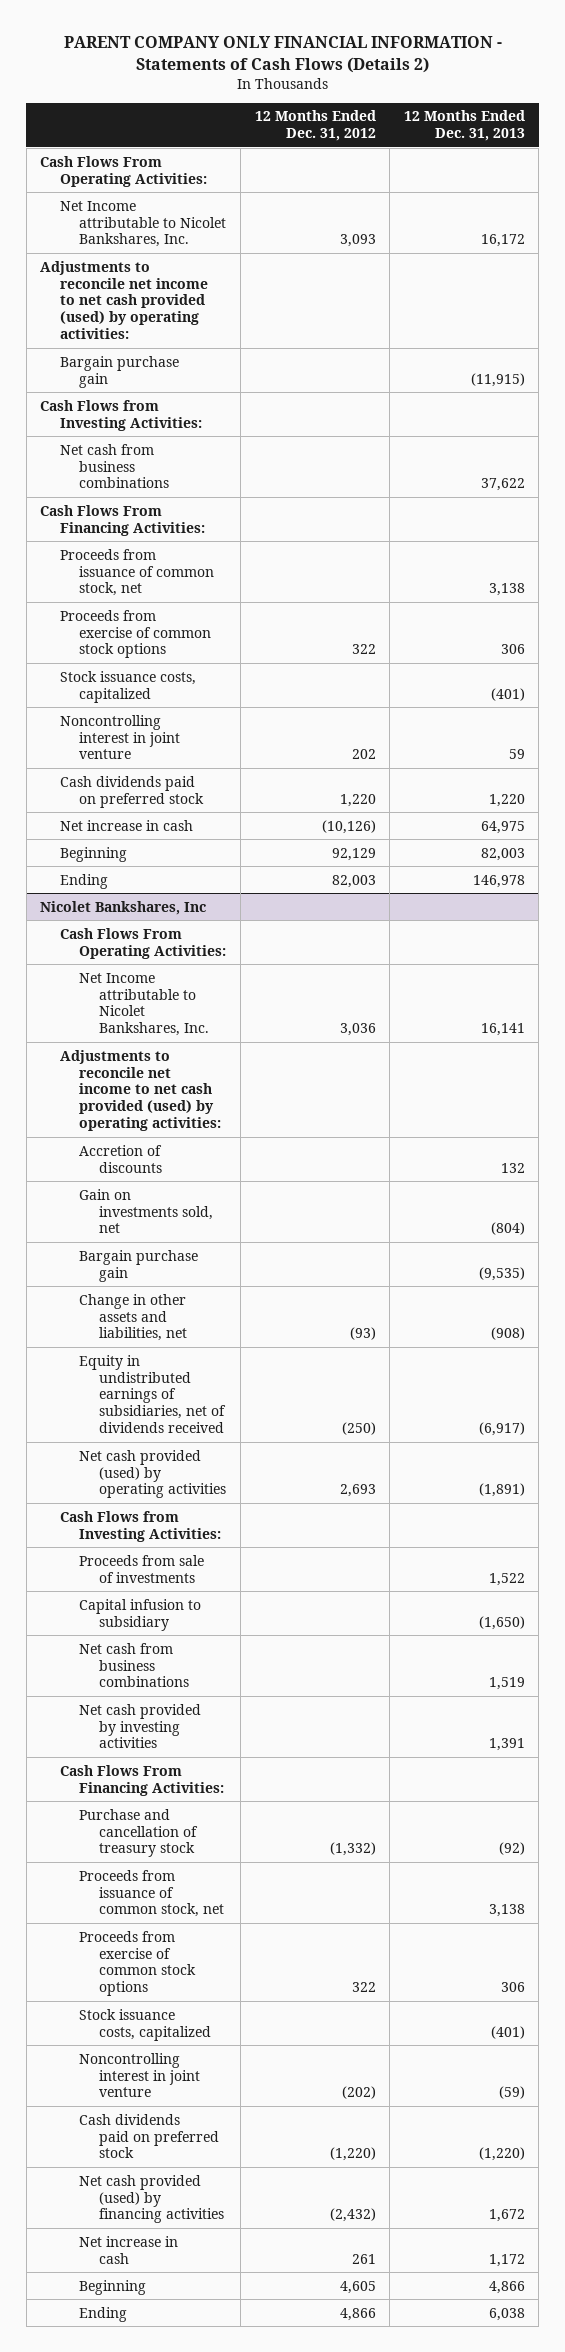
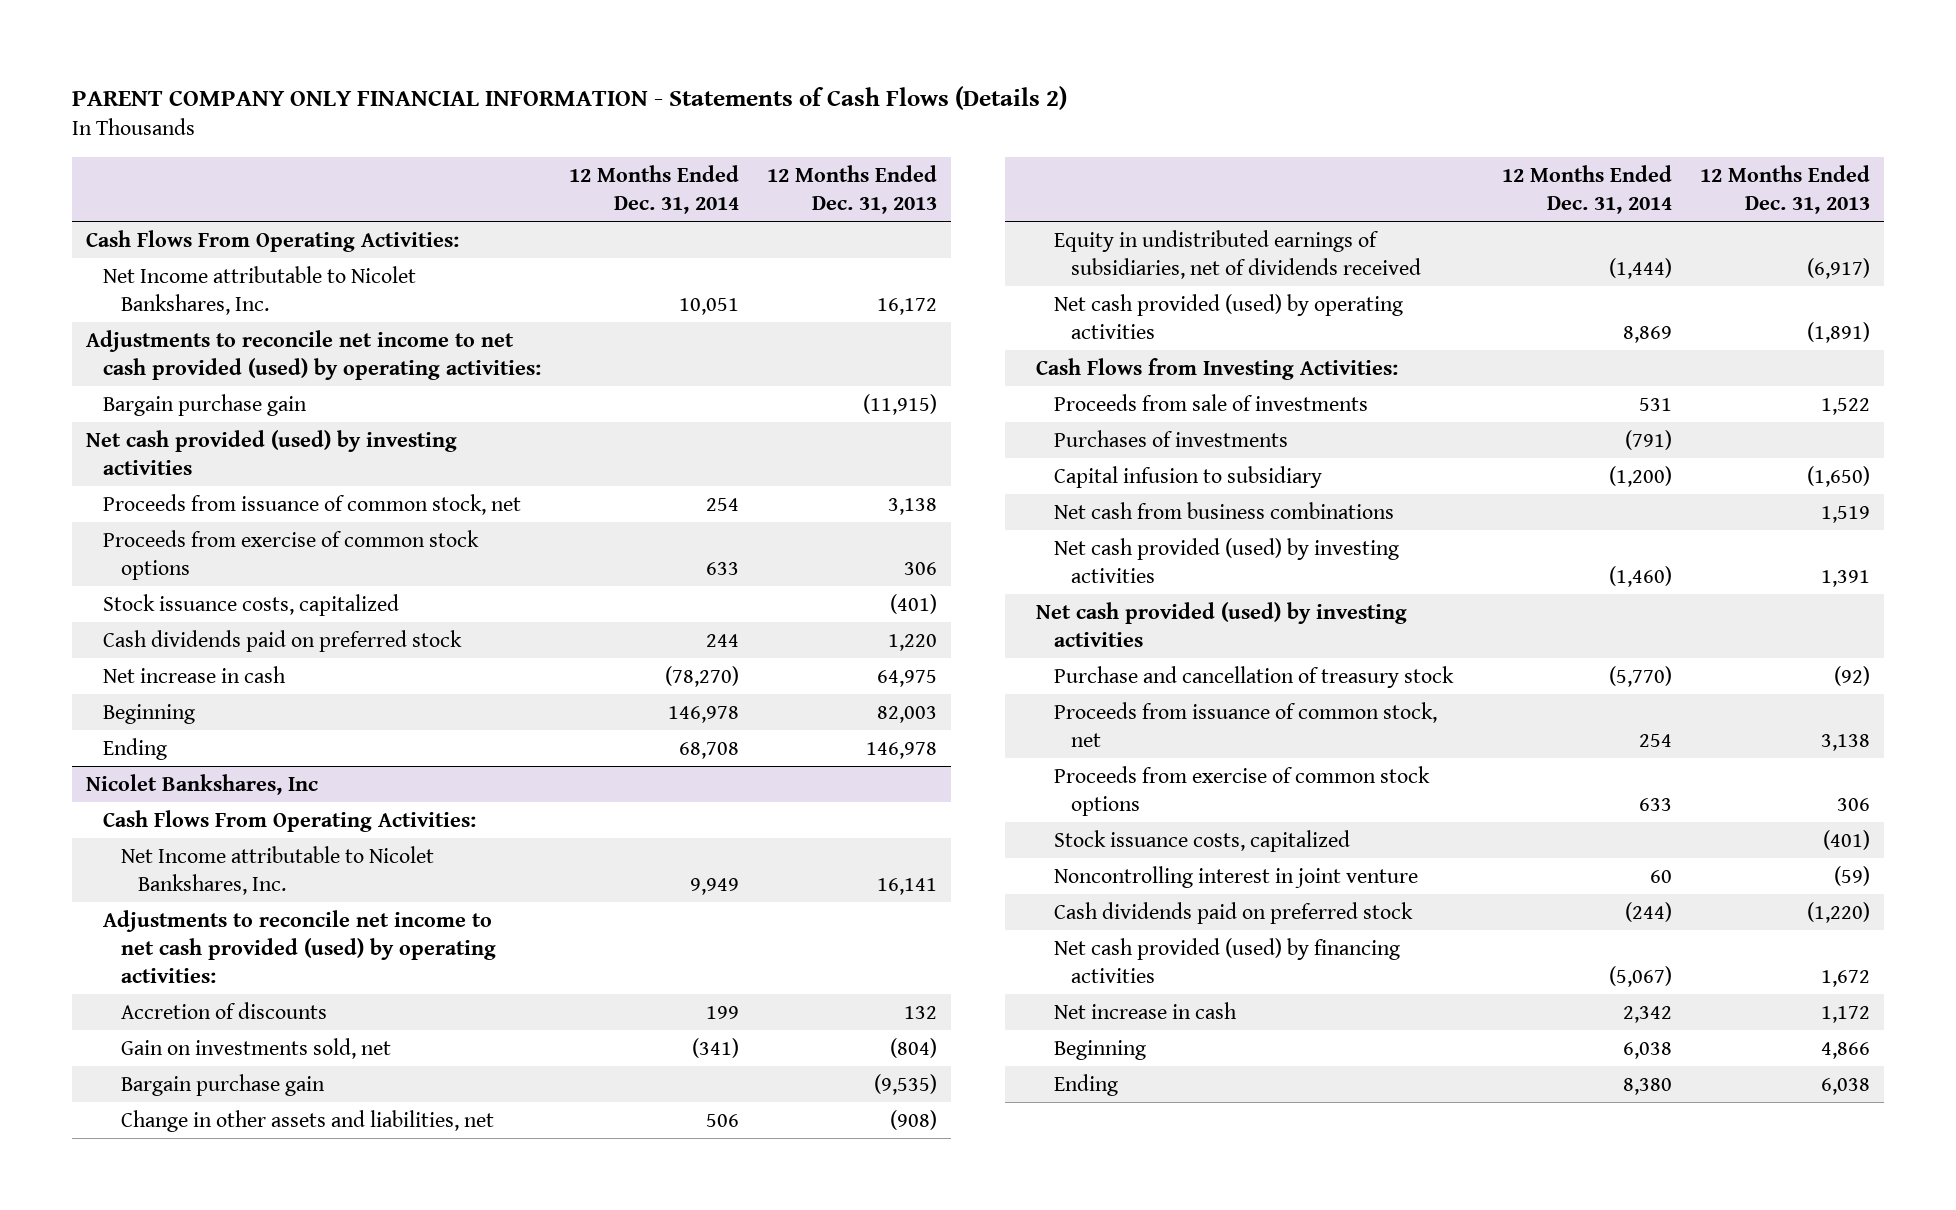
- | 12 Months Ended Dec. 31, 2012 | 12 Months Ended Dec. 31, 2013
+ | 12 Months Ended Dec. 31, 2014 | 12 Months Ended Dec. 31, 2013
- Cash Flows from Investing Activities:
- Net cash from business combinations | | 37,622
- Cash Flows From Financing Activities:
+ Net cash provided (used) by investing activities
- Noncontrolling interest in joint venture | 202 | 59
@ Nicolet Bankshares, Inc
+ Purchases of investments | (791) |
- Net cash provided by investing activities | | 1,391
- Cash Flows From Financing Activities:
+ Net cash provided (used) by investing activities | (1,460) | 1,391
+ Net cash provided (used) by investing activities

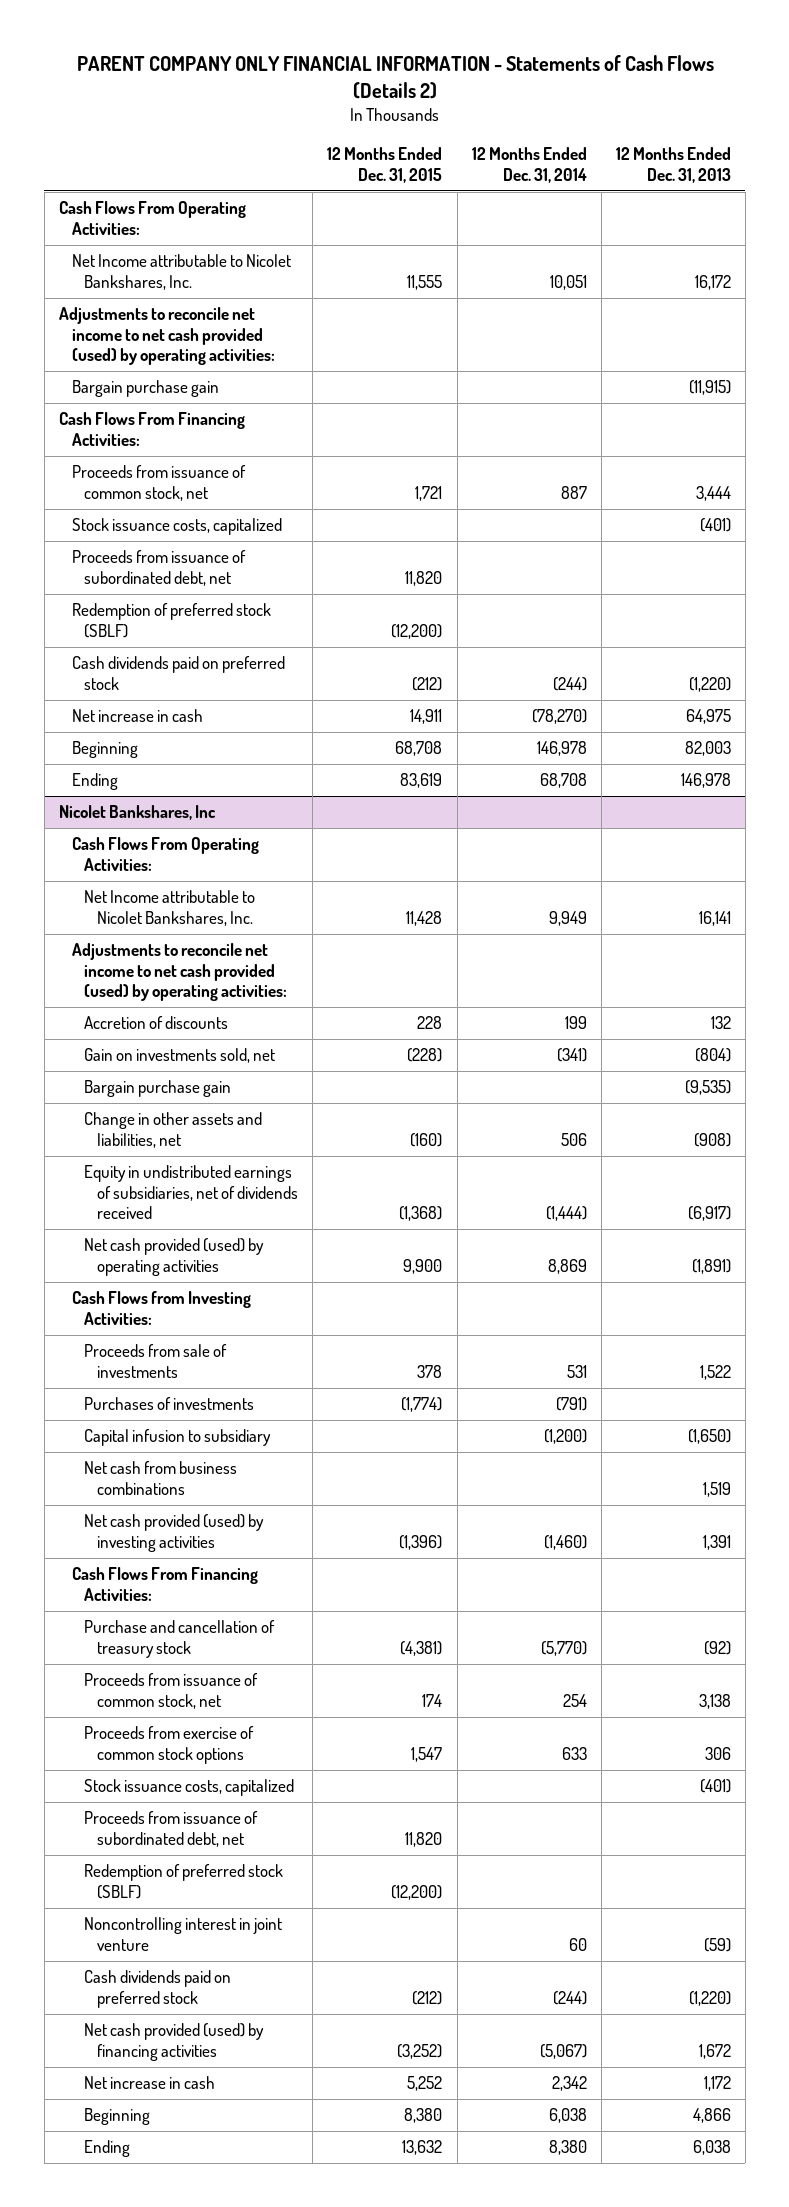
- | 12 Months Ended Dec. 31, 2014 | 12 Months Ended Dec. 31, 2013
+ | 12 Months Ended Dec. 31, 2015 | 12 Months Ended Dec. 31, 2014 | 12 Months Ended Dec. 31, 2013
- Net cash provided (used) by investing activities
- Proceeds from issuance of common stock, net | 254 | 3,138
- Proceeds from exercise of common stock options | 633 | 306
+ Cash Flows From Financing Activities:
+ Proceeds from issuance of common stock, net | 1,721 | 887 | 3,444
- Cash dividends paid on preferred stock | 244 | 1,220
+ Proceeds from issuance of subordinated debt, net | 11,820 | |
+ Redemption of preferred stock (SBLF) | (12,200) | |
+ Cash dividends paid on preferred stock | (212) | (244) | (1,220)
@ Nicolet Bankshares, Inc
- Net cash provided (used) by investing activities
+ Cash Flows From Financing Activities:
+ Proceeds from issuance of subordinated debt, net | 11,820 | |
+ Redemption of preferred stock (SBLF) | (12,200) | |

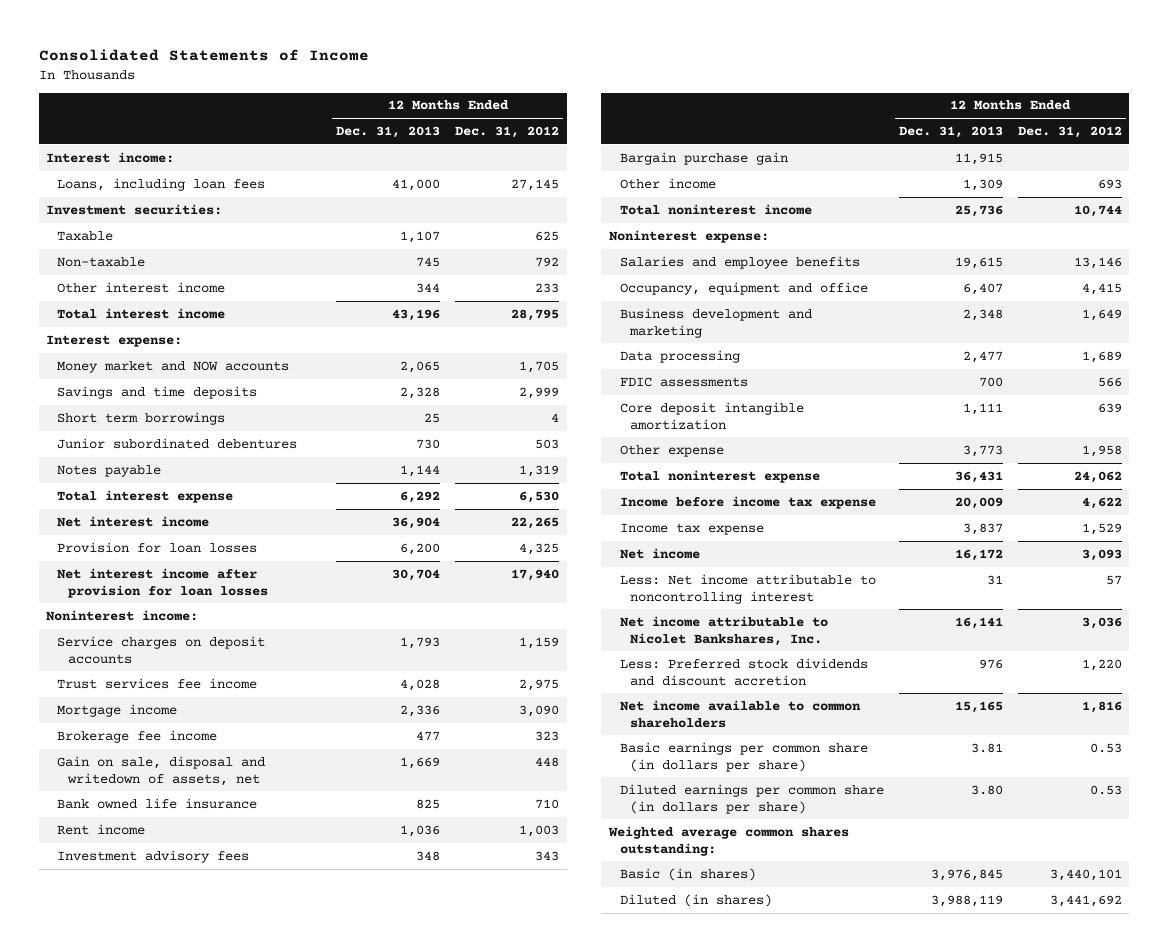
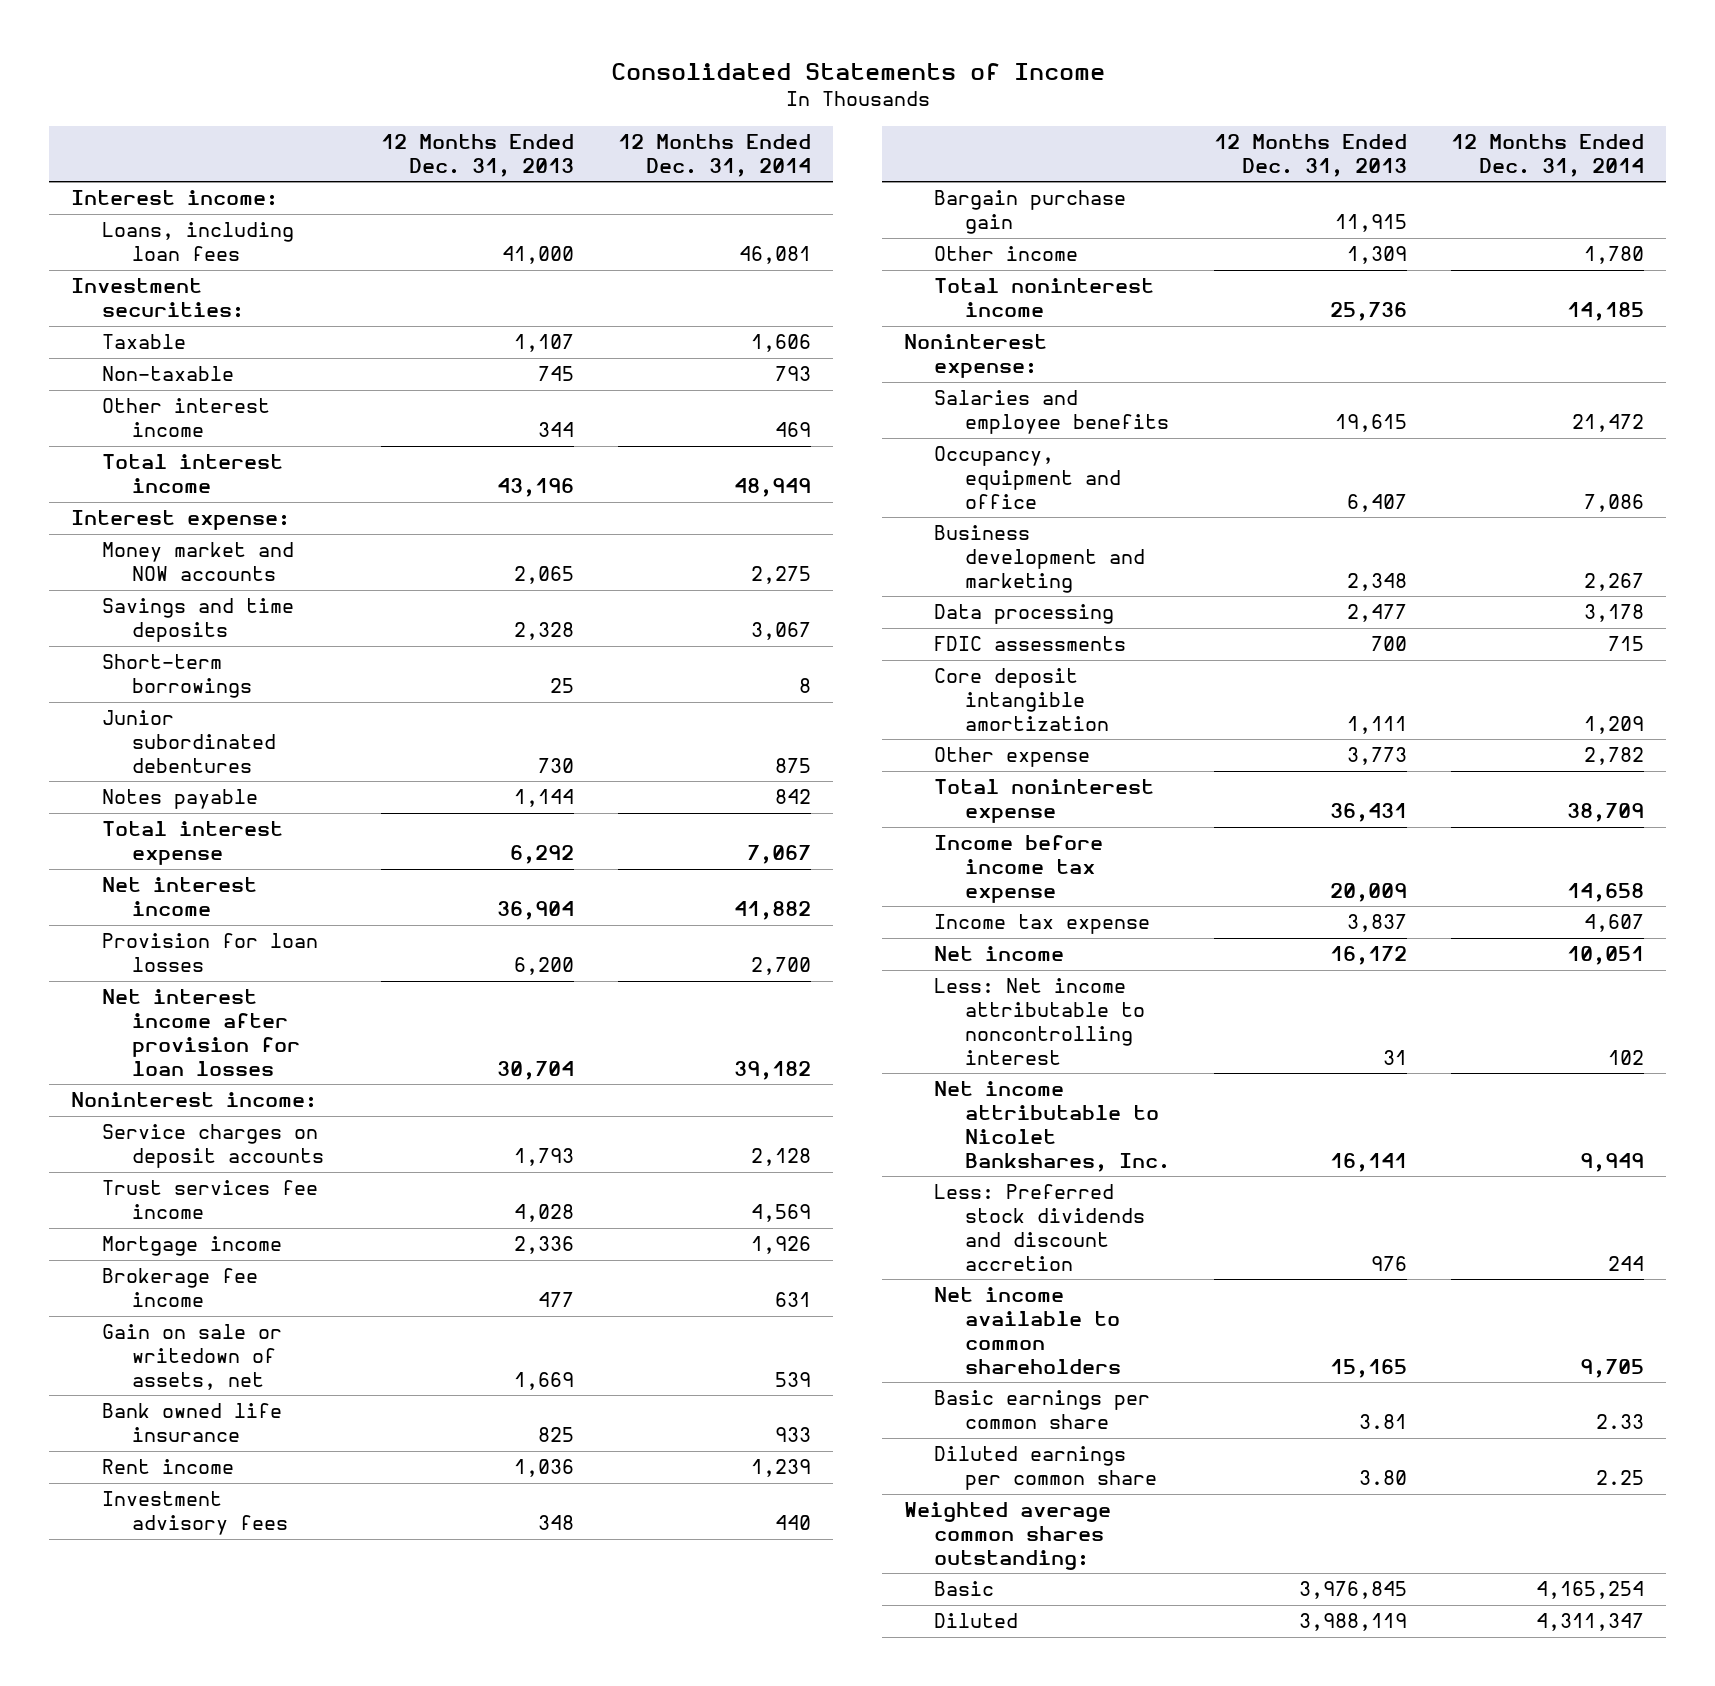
- | 12 Months Ended Dec. 31, 2013 | 12 Months Ended Dec. 31, 2012
+ | 12 Months Ended Dec. 31, 2013 | 12 Months Ended Dec. 31, 2014
- Short term borrowings | 25 | 4
+ Short-term borrowings | 25 | 8
- Gain on sale, disposal and writedown of assets, net | 1,669 | 448
+ Gain on sale or writedown of assets, net | 1,669 | 539
- Basic earnings per common share (in dollars per share) | 3.81 | 0.53
- Diluted earnings per common share (in dollars per share) | 3.80 | 0.53
+ Basic earnings per common share | 3.81 | 2.33
+ Diluted earnings per common share | 3.80 | 2.25
- Basic (in shares) | 3,976,845 | 3,440,101
- Diluted (in shares) | 3,988,119 | 3,441,692
+ Basic | 3,976,845 | 4,165,254
+ Diluted | 3,988,119 | 4,311,347

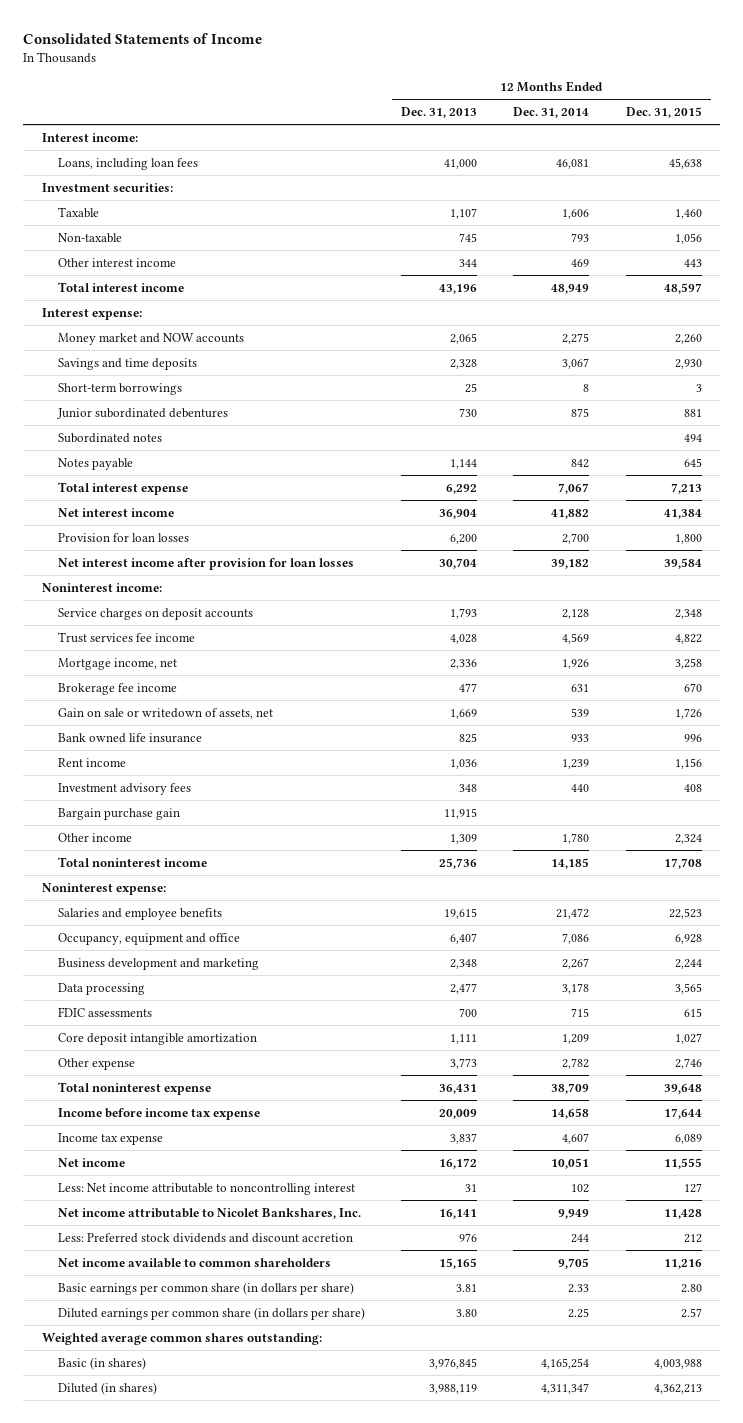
- | 12 Months Ended Dec. 31, 2013 | 12 Months Ended Dec. 31, 2014
+ | 12 Months Ended Dec. 31, 2013 | 12 Months Ended Dec. 31, 2014 | 12 Months Ended Dec. 31, 2015
+ Subordinated notes | | | 494
- Mortgage income | 2,336 | 1,926
+ Mortgage income, net | 2,336 | 1,926 | 3,258
- Basic earnings per common share | 3.81 | 2.33
- Diluted earnings per common share | 3.80 | 2.25
+ Basic earnings per common share (in dollars per share) | 3.81 | 2.33 | 2.80
+ Diluted earnings per common share (in dollars per share) | 3.80 | 2.25 | 2.57
- Basic | 3,976,845 | 4,165,254
- Diluted | 3,988,119 | 4,311,347
+ Basic (in shares) | 3,976,845 | 4,165,254 | 4,003,988
+ Diluted (in shares) | 3,988,119 | 4,311,347 | 4,362,213

